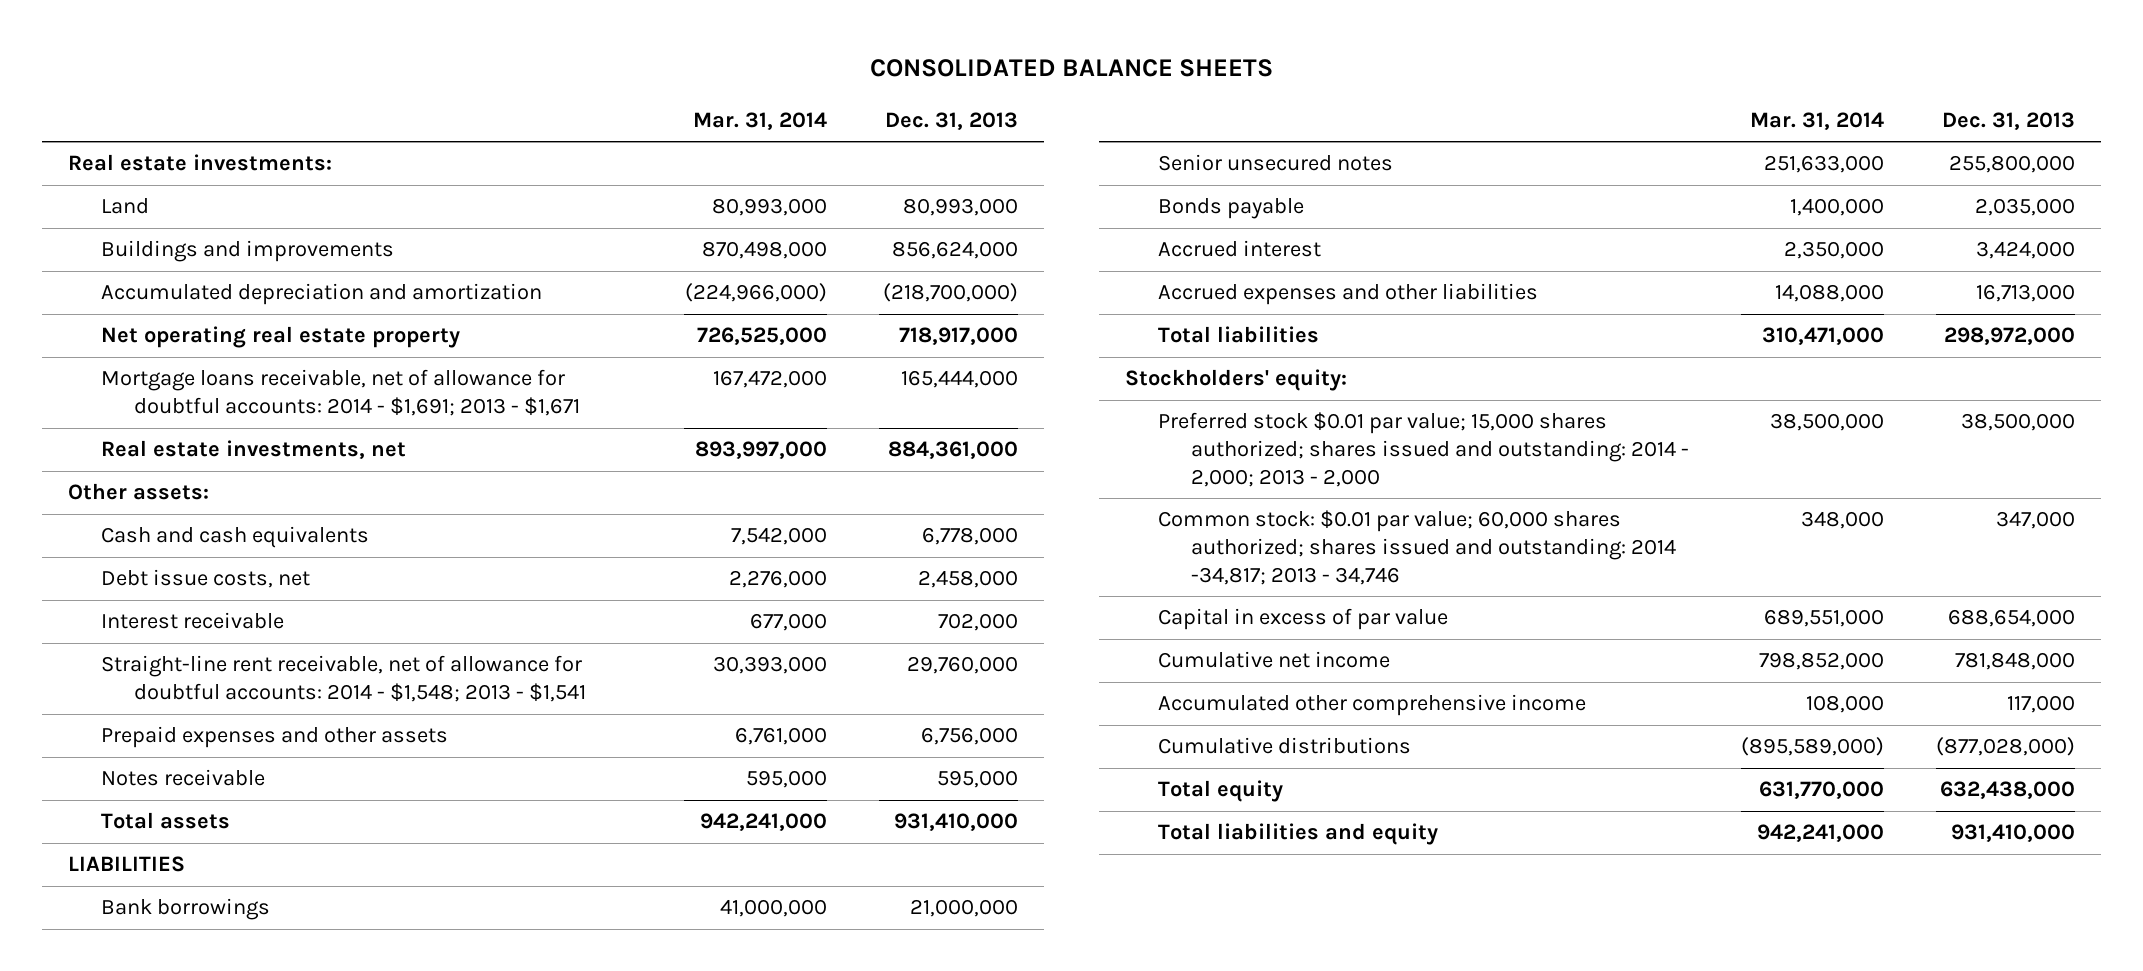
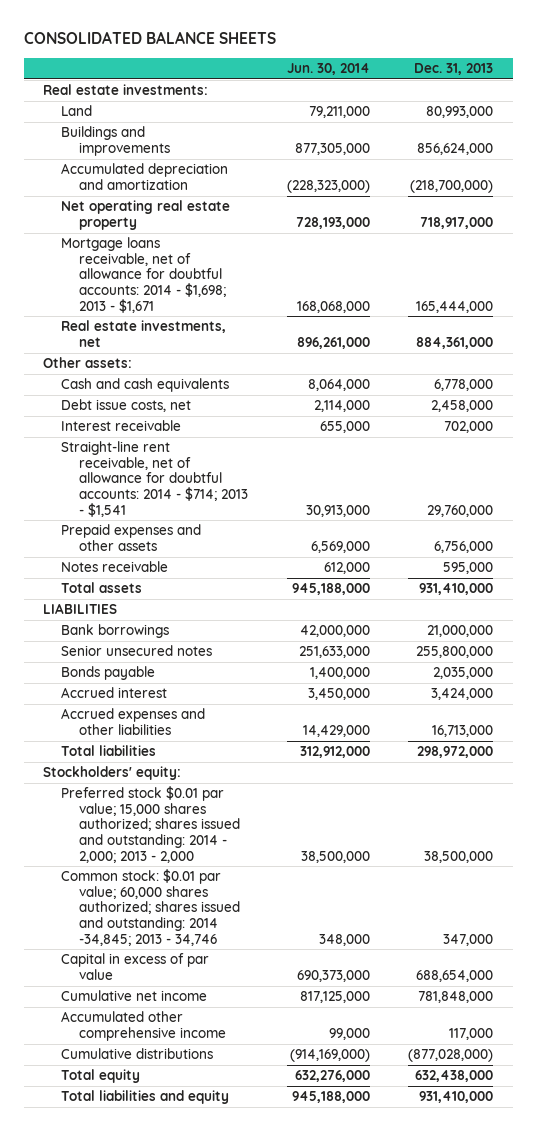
- | Mar. 31, 2014 | Dec. 31, 2013
+ | Jun. 30, 2014 | Dec. 31, 2013
- Mortgage loans receivable, net of allowance for doubtful accounts: 2014 - $1,691; 2013 - $1,671 | 167,472,000 | 165,444,000
+ Mortgage loans receivable, net of allowance for doubtful accounts: 2014 - $1,698; 2013 - $1,671 | 168,068,000 | 165,444,000
- Straight-line rent receivable, net of allowance for doubtful accounts: 2014 - $1,548; 2013 - $1,541 | 30,393,000 | 29,760,000
+ Straight-line rent receivable, net of allowance for doubtful accounts: 2014 - $714; 2013 - $1,541 | 30,913,000 | 29,760,000
- Common stock: $0.01 par value; 60,000 shares authorized; shares issued and outstanding: 2014 -34,817; 2013 - 34,746 | 348,000 | 347,000
+ Common stock: $0.01 par value; 60,000 shares authorized; shares issued and outstanding: 2014 -34,845; 2013 - 34,746 | 348,000 | 347,000

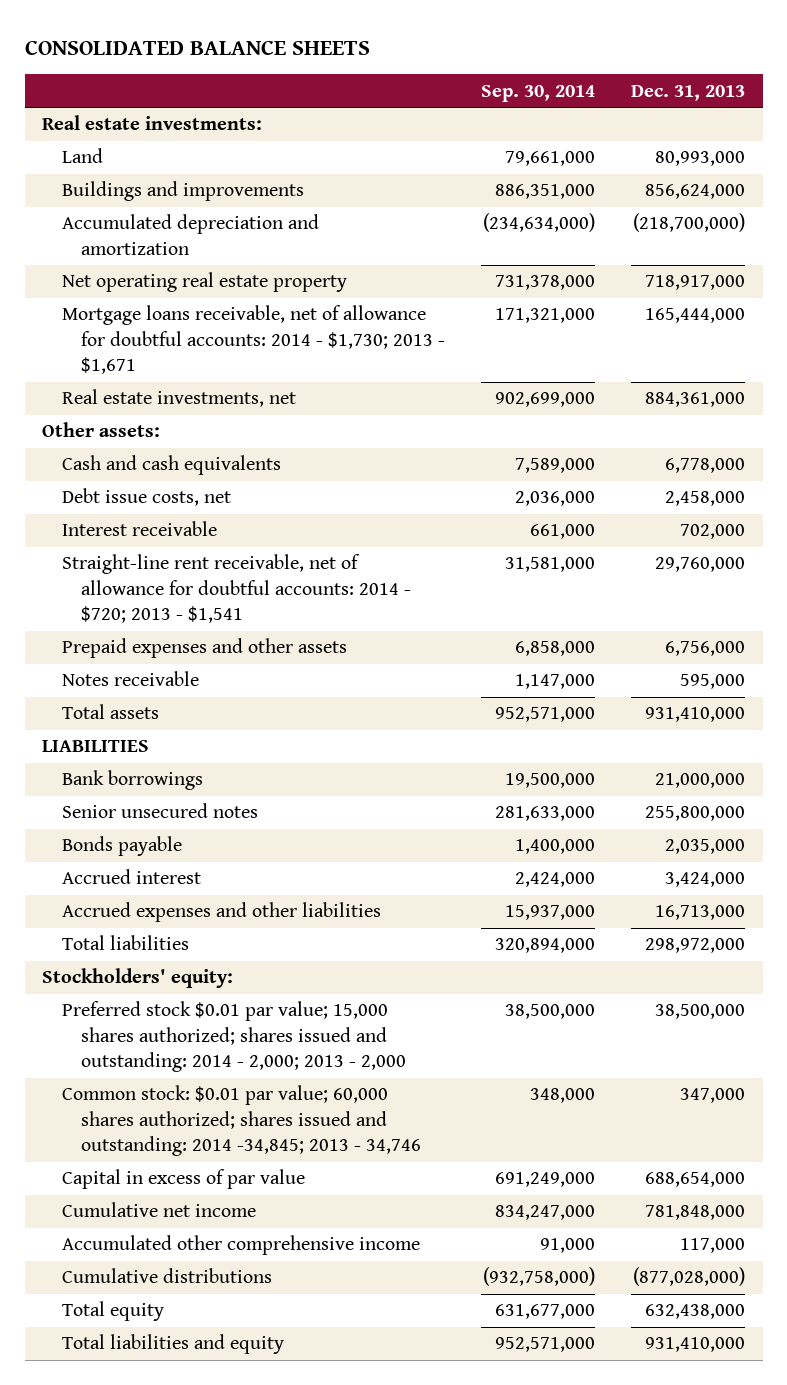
- | Jun. 30, 2014 | Dec. 31, 2013
+ | Sep. 30, 2014 | Dec. 31, 2013
- Mortgage loans receivable, net of allowance for doubtful accounts: 2014 - $1,698; 2013 - $1,671 | 168,068,000 | 165,444,000
+ Mortgage loans receivable, net of allowance for doubtful accounts: 2014 - $1,730; 2013 - $1,671 | 171,321,000 | 165,444,000
- Straight-line rent receivable, net of allowance for doubtful accounts: 2014 - $714; 2013 - $1,541 | 30,913,000 | 29,760,000
+ Straight-line rent receivable, net of allowance for doubtful accounts: 2014 - $720; 2013 - $1,541 | 31,581,000 | 29,760,000

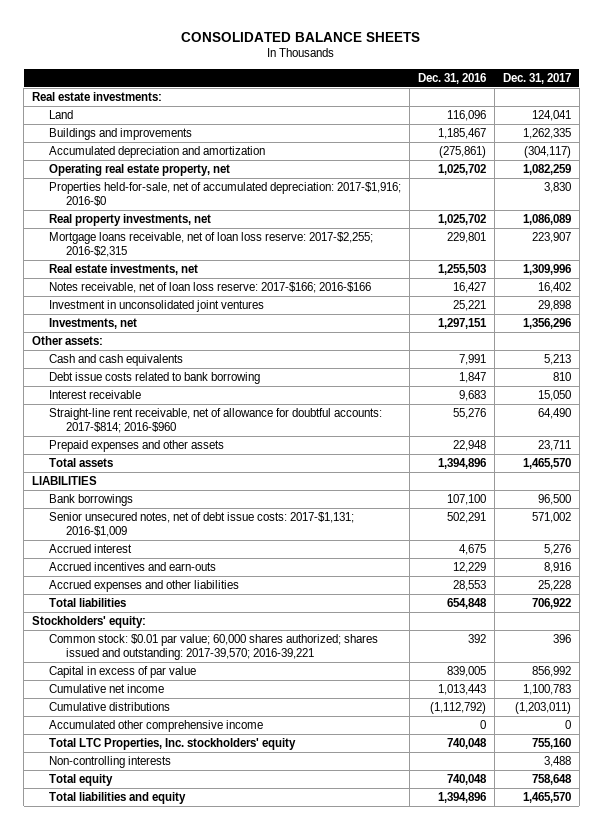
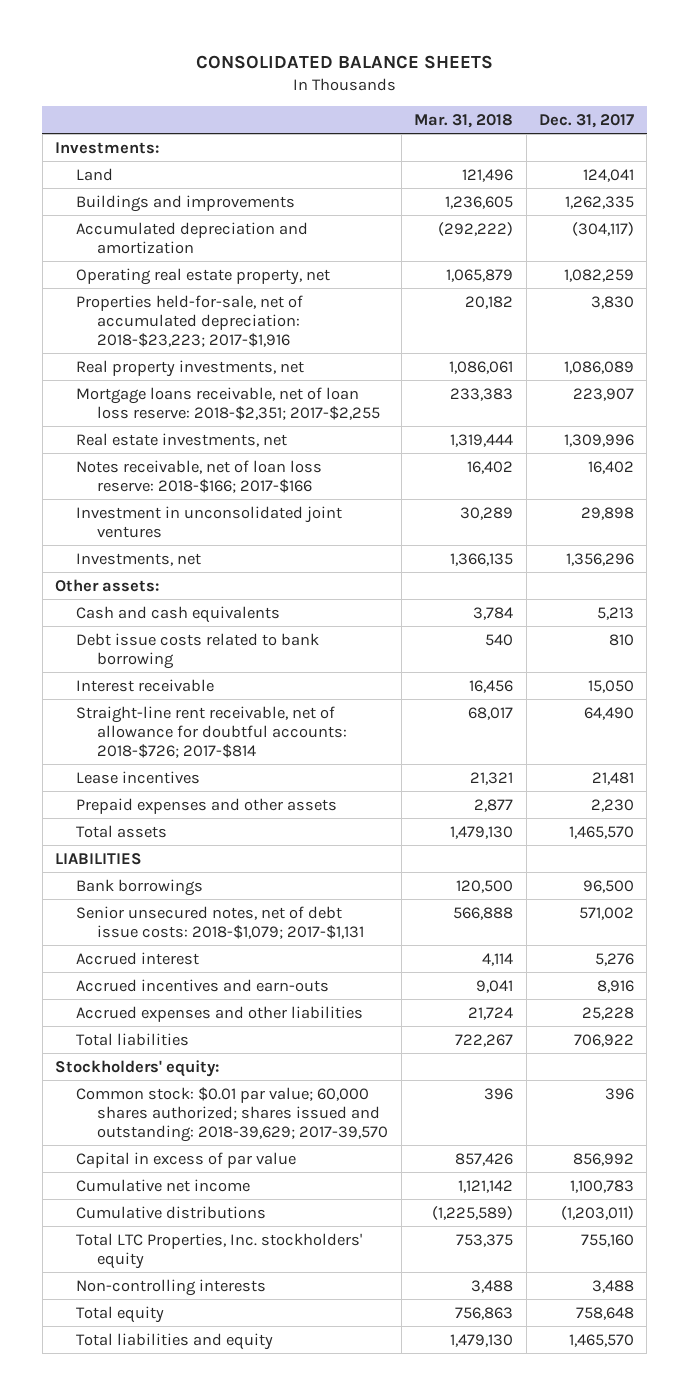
- | Dec. 31, 2016 | Dec. 31, 2017
+ | Mar. 31, 2018 | Dec. 31, 2017
- Real estate investments:
+ Investments:
- Properties held-for-sale, net of accumulated depreciation: 2017-$1,916; 2016-$0 | | 3,830
+ Properties held-for-sale, net of accumulated depreciation: 2018-$23,223; 2017-$1,916 | 20,182 | 3,830
- Mortgage loans receivable, net of loan loss reserve: 2017-$2,255; 2016-$2,315 | 229,801 | 223,907
+ Mortgage loans receivable, net of loan loss reserve: 2018-$2,351; 2017-$2,255 | 233,383 | 223,907
- Notes receivable, net of loan loss reserve: 2017-$166; 2016-$166 | 16,427 | 16,402
+ Notes receivable, net of loan loss reserve: 2018-$166; 2017-$166 | 16,402 | 16,402
- Straight-line rent receivable, net of allowance for doubtful accounts: 2017-$814; 2016-$960 | 55,276 | 64,490
- Prepaid expenses and other assets | 22,948 | 23,711
+ Straight-line rent receivable, net of allowance for doubtful accounts: 2018-$726; 2017-$814 | 68,017 | 64,490
+ Lease incentives | 21,321 | 21,481
+ Prepaid expenses and other assets | 2,877 | 2,230
- Senior unsecured notes, net of debt issue costs: 2017-$1,131; 2016-$1,009 | 502,291 | 571,002
+ Senior unsecured notes, net of debt issue costs: 2018-$1,079; 2017-$1,131 | 566,888 | 571,002
- Common stock: $0.01 par value; 60,000 shares authorized; shares issued and outstanding: 2017-39,570; 2016-39,221 | 392 | 396
+ Common stock: $0.01 par value; 60,000 shares authorized; shares issued and outstanding: 2018-39,629; 2017-39,570 | 396 | 396
- Accumulated other comprehensive income | 0 | 0

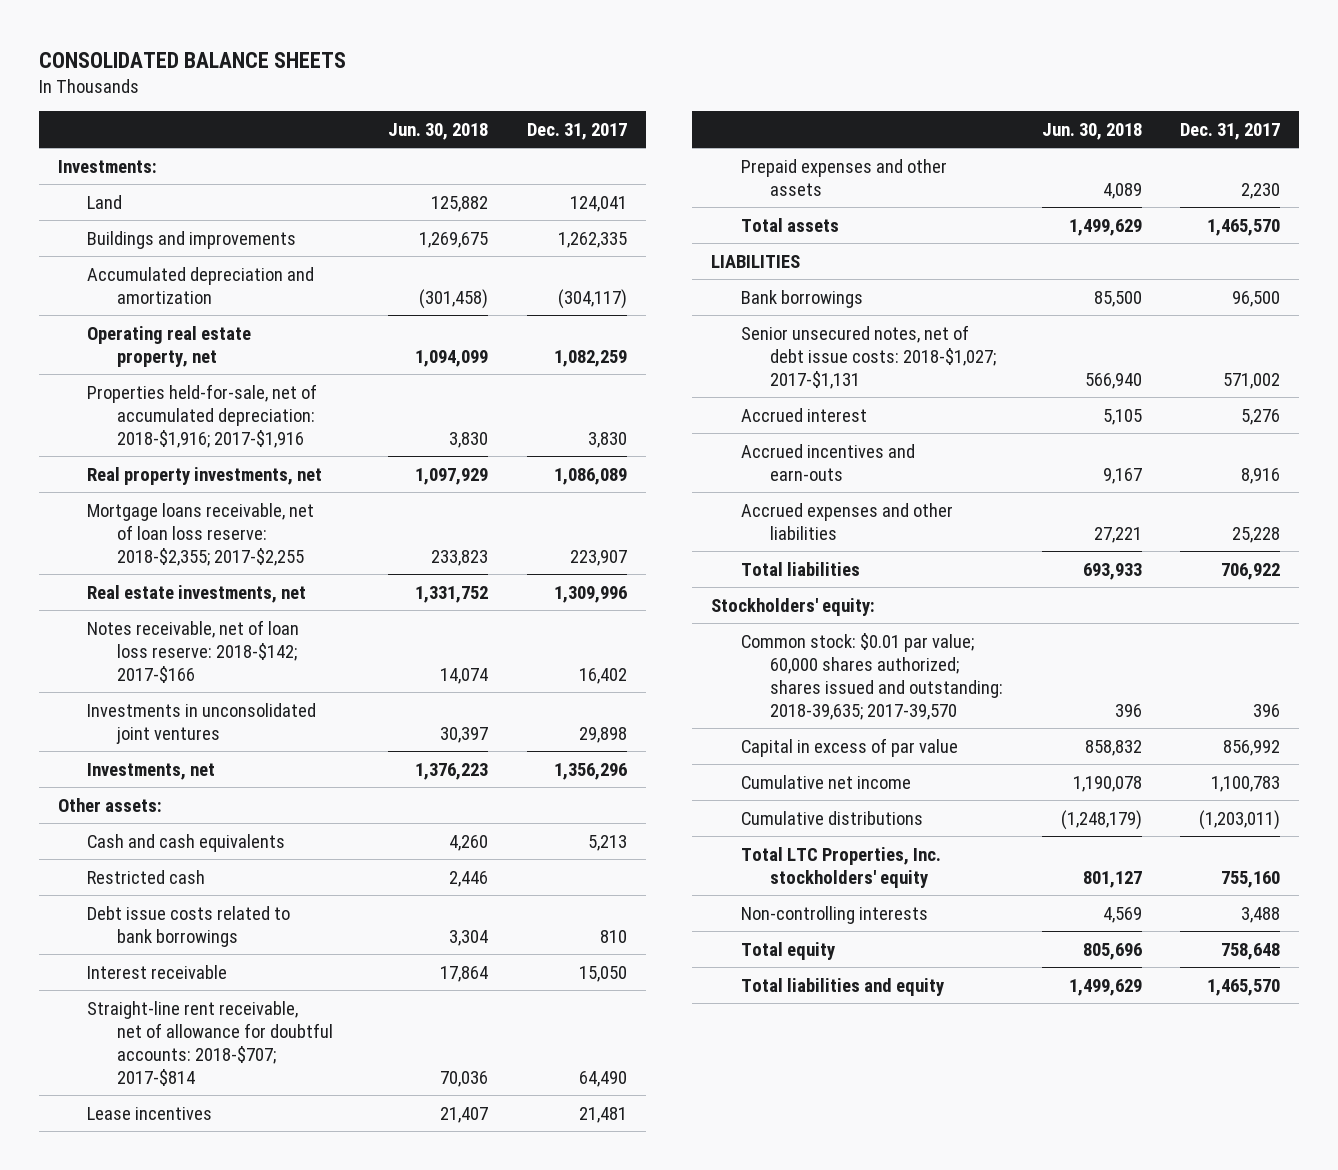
- | Mar. 31, 2018 | Dec. 31, 2017
+ | Jun. 30, 2018 | Dec. 31, 2017
- Properties held-for-sale, net of accumulated depreciation: 2018-$23,223; 2017-$1,916 | 20,182 | 3,830
+ Properties held-for-sale, net of accumulated depreciation: 2018-$1,916; 2017-$1,916 | 3,830 | 3,830
- Mortgage loans receivable, net of loan loss reserve: 2018-$2,351; 2017-$2,255 | 233,383 | 223,907
+ Mortgage loans receivable, net of loan loss reserve: 2018-$2,355; 2017-$2,255 | 233,823 | 223,907
- Notes receivable, net of loan loss reserve: 2018-$166; 2017-$166 | 16,402 | 16,402
- Investment in unconsolidated joint ventures | 30,289 | 29,898
+ Notes receivable, net of loan loss reserve: 2018-$142; 2017-$166 | 14,074 | 16,402
+ Investments in unconsolidated joint ventures | 30,397 | 29,898
- Debt issue costs related to bank borrowing | 540 | 810
+ Restricted cash | 2,446 |
+ Debt issue costs related to bank borrowings | 3,304 | 810
- Straight-line rent receivable, net of allowance for doubtful accounts: 2018-$726; 2017-$814 | 68,017 | 64,490
+ Straight-line rent receivable, net of allowance for doubtful accounts: 2018-$707; 2017-$814 | 70,036 | 64,490
- Senior unsecured notes, net of debt issue costs: 2018-$1,079; 2017-$1,131 | 566,888 | 571,002
+ Senior unsecured notes, net of debt issue costs: 2018-$1,027; 2017-$1,131 | 566,940 | 571,002
- Common stock: $0.01 par value; 60,000 shares authorized; shares issued and outstanding: 2018-39,629; 2017-39,570 | 396 | 396
+ Common stock: $0.01 par value; 60,000 shares authorized; shares issued and outstanding: 2018-39,635; 2017-39,570 | 396 | 396

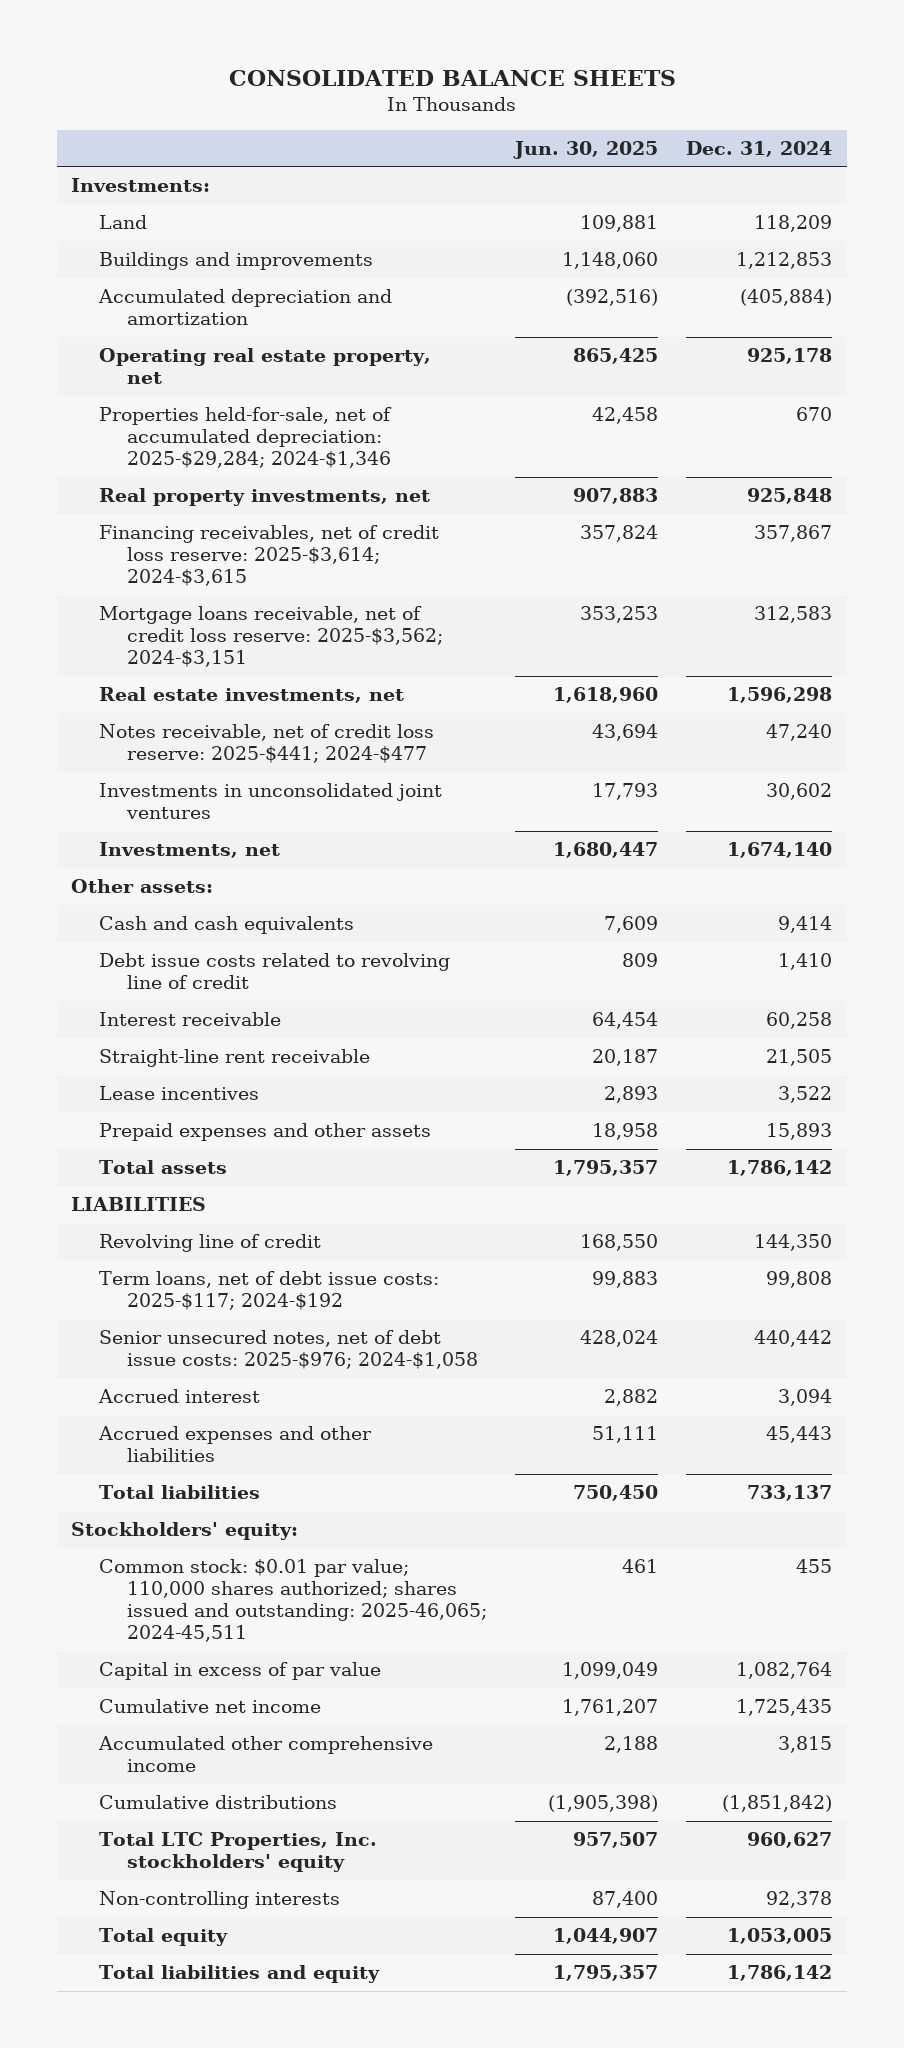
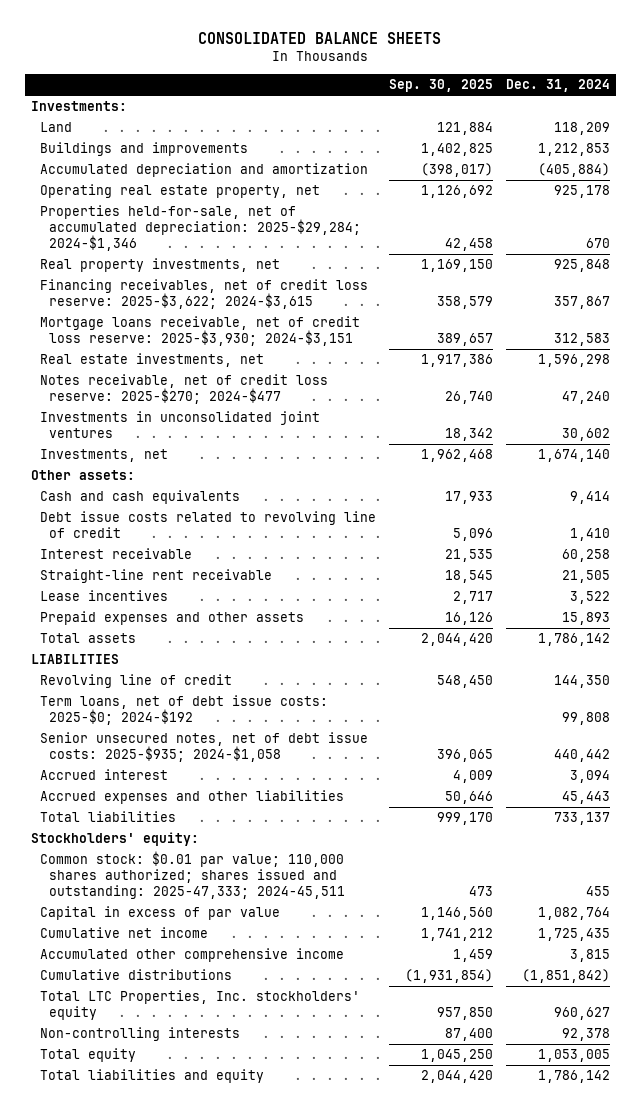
- | Jun. 30, 2025 | Dec. 31, 2024
+ | Sep. 30, 2025 | Dec. 31, 2024
- Financing receivables, net of credit loss reserve: 2025-$3,614; 2024-$3,615 | 357,824 | 357,867
- Mortgage loans receivable, net of credit loss reserve: 2025-$3,562; 2024-$3,151 | 353,253 | 312,583
+ Financing receivables, net of credit loss reserve: 2025-$3,622; 2024-$3,615 | 358,579 | 357,867
+ Mortgage loans receivable, net of credit loss reserve: 2025-$3,930; 2024-$3,151 | 389,657 | 312,583
- Notes receivable, net of credit loss reserve: 2025-$441; 2024-$477 | 43,694 | 47,240
+ Notes receivable, net of credit loss reserve: 2025-$270; 2024-$477 | 26,740 | 47,240
- Term loans, net of debt issue costs: 2025-$117; 2024-$192 | 99,883 | 99,808
- Senior unsecured notes, net of debt issue costs: 2025-$976; 2024-$1,058 | 428,024 | 440,442
+ Term loans, net of debt issue costs: 2025-$0; 2024-$192 | | 99,808
+ Senior unsecured notes, net of debt issue costs: 2025-$935; 2024-$1,058 | 396,065 | 440,442
- Common stock: $0.01 par value; 110,000 shares authorized; shares issued and outstanding: 2025-46,065; 2024-45,511 | 461 | 455
+ Common stock: $0.01 par value; 110,000 shares authorized; shares issued and outstanding: 2025-47,333; 2024-45,511 | 473 | 455

